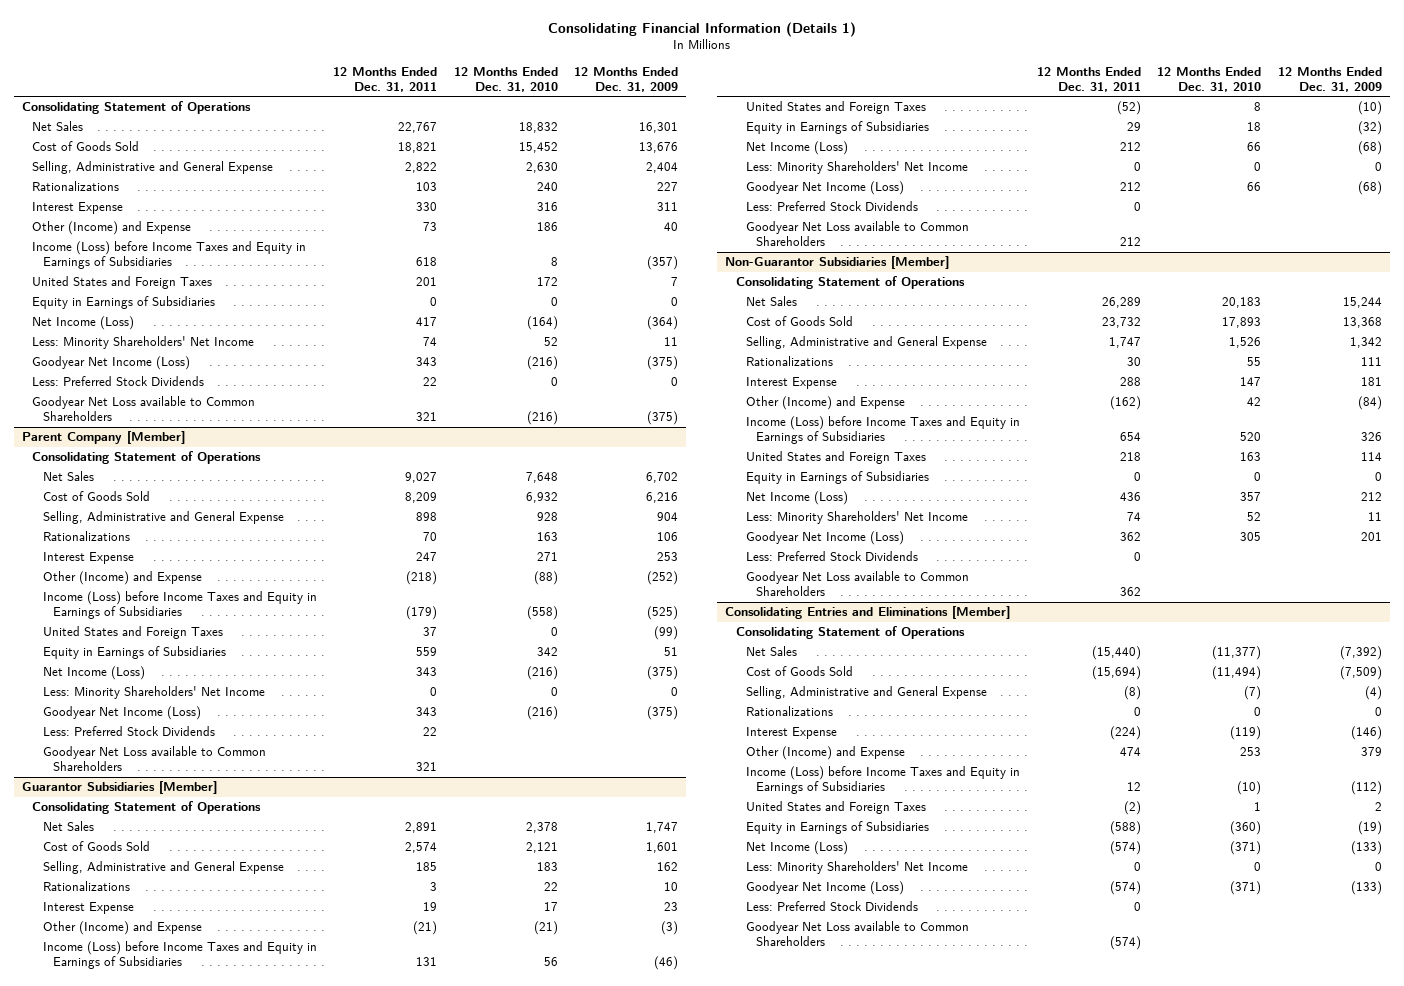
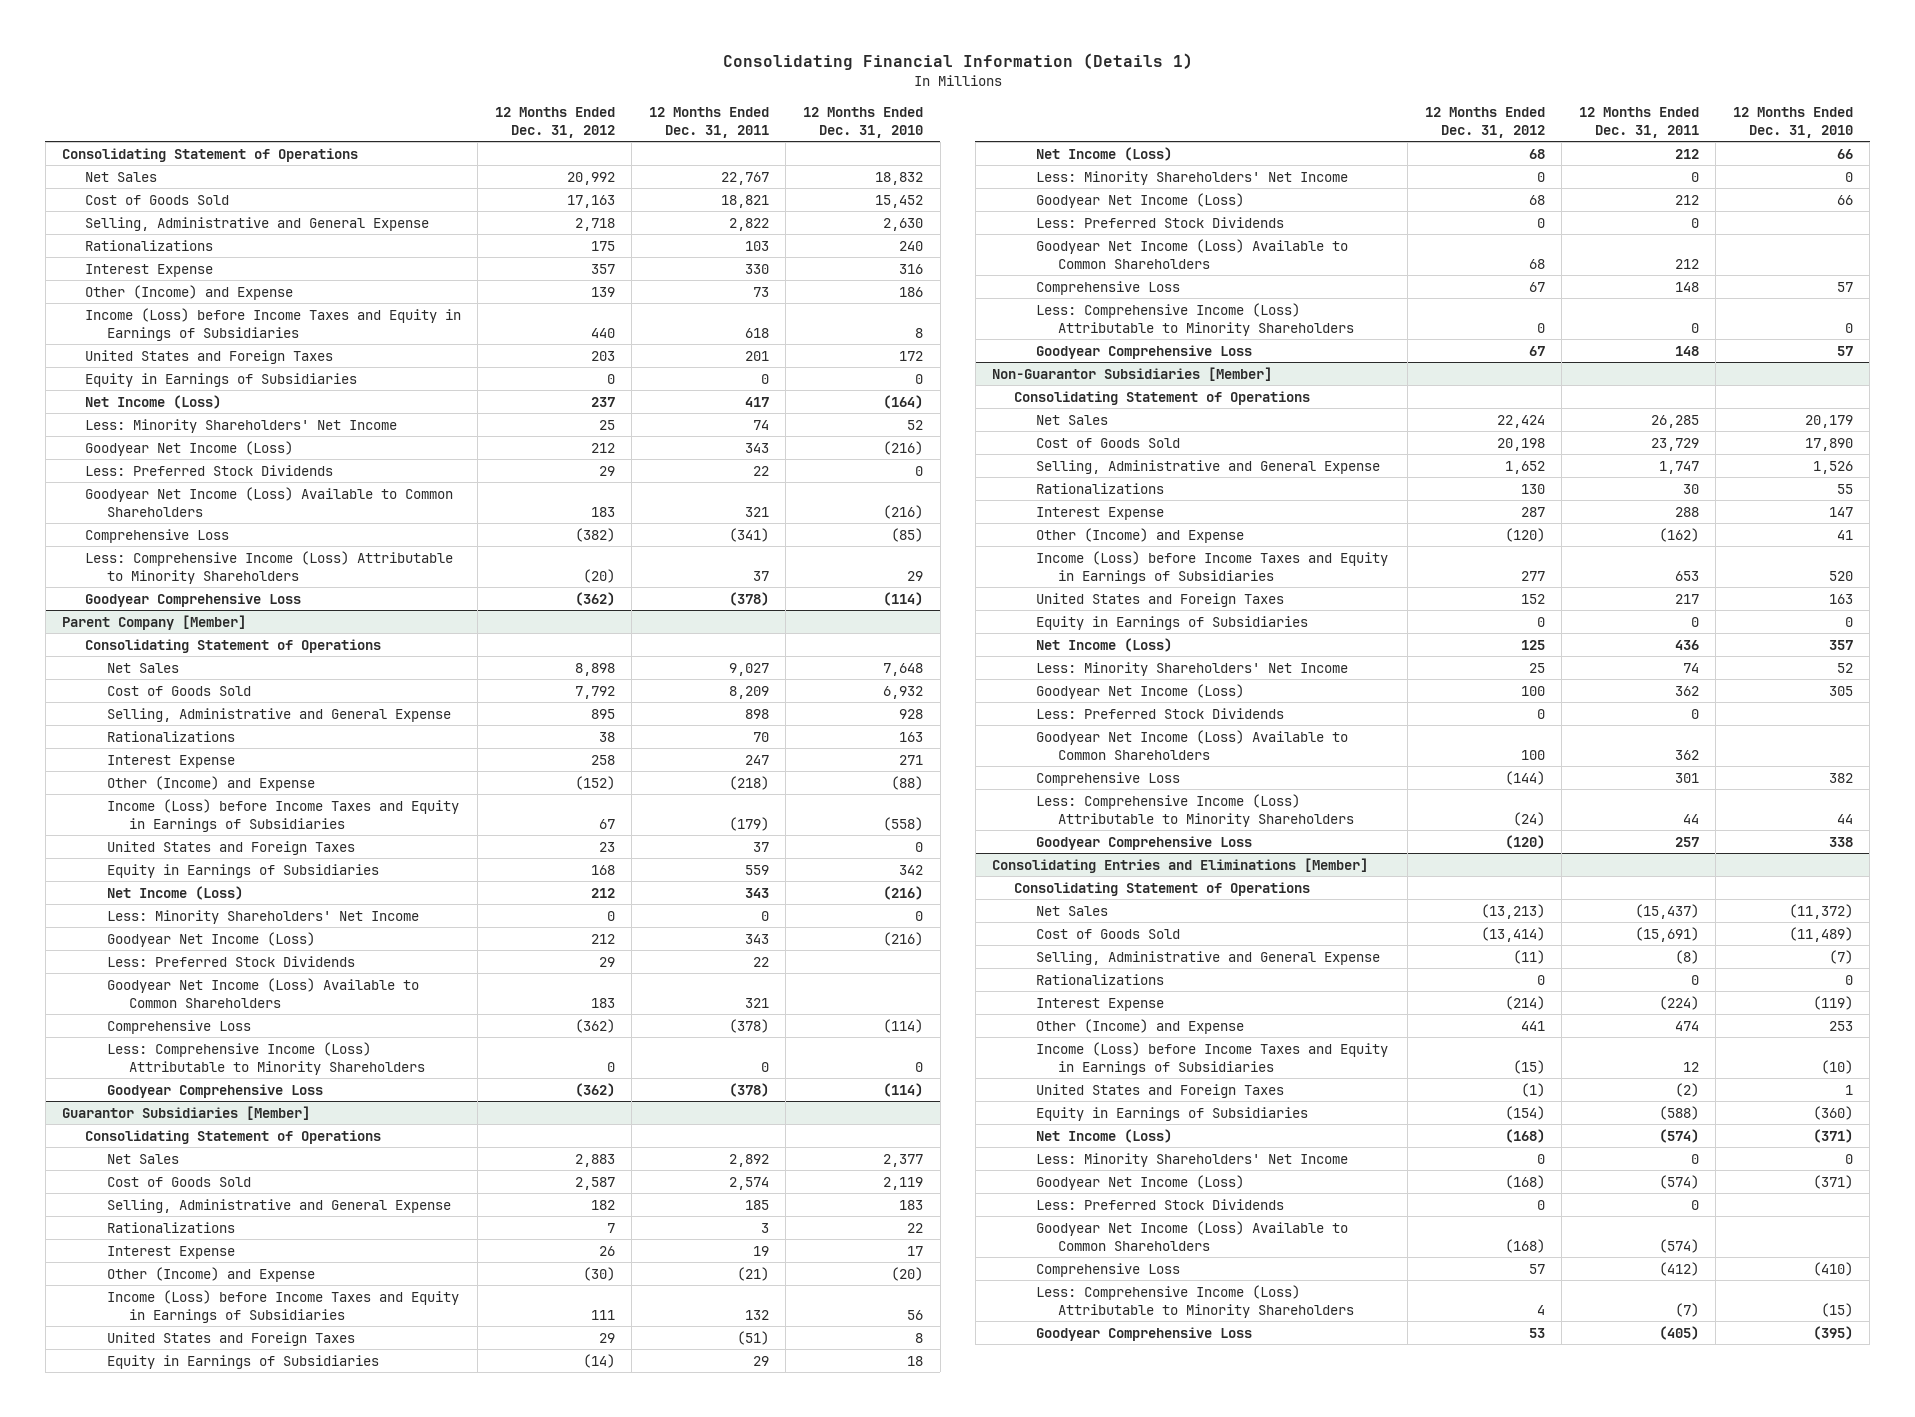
- | 12 Months Ended Dec. 31, 2011 | 12 Months Ended Dec. 31, 2010 | 12 Months Ended Dec. 31, 2009
+ | 12 Months Ended Dec. 31, 2012 | 12 Months Ended Dec. 31, 2011 | 12 Months Ended Dec. 31, 2010
- Goodyear Net Loss available to Common Shareholders | 321 | (216) | (375)
+ Goodyear Net Income (Loss) Available to Common Shareholders | 183 | 321 | (216)
+ Comprehensive Loss | (382) | (341) | (85)
+ Less: Comprehensive Income (Loss) Attributable to Minority Shareholders | (20) | 37 | 29
+ Goodyear Comprehensive Loss | (362) | (378) | (114)
@ Parent Company [Member]
- Goodyear Net Loss available to Common Shareholders | 321 | |
+ Goodyear Net Income (Loss) Available to Common Shareholders | 183 | 321 |
+ Comprehensive Loss | (362) | (378) | (114)
+ Less: Comprehensive Income (Loss) Attributable to Minority Shareholders | 0 | 0 | 0
+ Goodyear Comprehensive Loss | (362) | (378) | (114)
@ Guarantor Subsidiaries [Member]
- Net Sales | 2,891 | 2,378 | 1,747
- Cost of Goods Sold | 2,574 | 2,121 | 1,601
+ Net Sales | 2,883 | 2,892 | 2,377
+ Cost of Goods Sold | 2,587 | 2,574 | 2,119
- Other (Income) and Expense | (21) | (21) | (3)
- Income (Loss) before Income Taxes and Equity in Earnings of Subsidiaries | 131 | 56 | (46)
- United States and Foreign Taxes | (52) | 8 | (10)
+ Other (Income) and Expense | (30) | (21) | (20)
+ Income (Loss) before Income Taxes and Equity in Earnings of Subsidiaries | 111 | 132 | 56
+ United States and Foreign Taxes | 29 | (51) | 8
- Goodyear Net Loss available to Common Shareholders | 212 | |
+ Goodyear Net Income (Loss) Available to Common Shareholders | 68 | 212 |
+ Comprehensive Loss | 67 | 148 | 57
+ Less: Comprehensive Income (Loss) Attributable to Minority Shareholders | 0 | 0 | 0
+ Goodyear Comprehensive Loss | 67 | 148 | 57
@ Non-Guarantor Subsidiaries [Member]
- Net Sales | 26,289 | 20,183 | 15,244
- Cost of Goods Sold | 23,732 | 17,893 | 13,368
+ Net Sales | 22,424 | 26,285 | 20,179
+ Cost of Goods Sold | 20,198 | 23,729 | 17,890
- Other (Income) and Expense | (162) | 42 | (84)
- Income (Loss) before Income Taxes and Equity in Earnings of Subsidiaries | 654 | 520 | 326
- United States and Foreign Taxes | 218 | 163 | 114
+ Other (Income) and Expense | (120) | (162) | 41
+ Income (Loss) before Income Taxes and Equity in Earnings of Subsidiaries | 277 | 653 | 520
+ United States and Foreign Taxes | 152 | 217 | 163
- Goodyear Net Loss available to Common Shareholders | 362 | |
+ Goodyear Net Income (Loss) Available to Common Shareholders | 100 | 362 |
+ Comprehensive Loss | (144) | 301 | 382
+ Less: Comprehensive Income (Loss) Attributable to Minority Shareholders | (24) | 44 | 44
+ Goodyear Comprehensive Loss | (120) | 257 | 338
@ Consolidating Entries and Eliminations [Member]
- Net Sales | (15,440) | (11,377) | (7,392)
- Cost of Goods Sold | (15,694) | (11,494) | (7,509)
+ Net Sales | (13,213) | (15,437) | (11,372)
+ Cost of Goods Sold | (13,414) | (15,691) | (11,489)
- Goodyear Net Loss available to Common Shareholders | (574) | |
+ Goodyear Net Income (Loss) Available to Common Shareholders | (168) | (574) |
+ Comprehensive Loss | 57 | (412) | (410)
+ Less: Comprehensive Income (Loss) Attributable to Minority Shareholders | 4 | (7) | (15)
+ Goodyear Comprehensive Loss | 53 | (405) | (395)

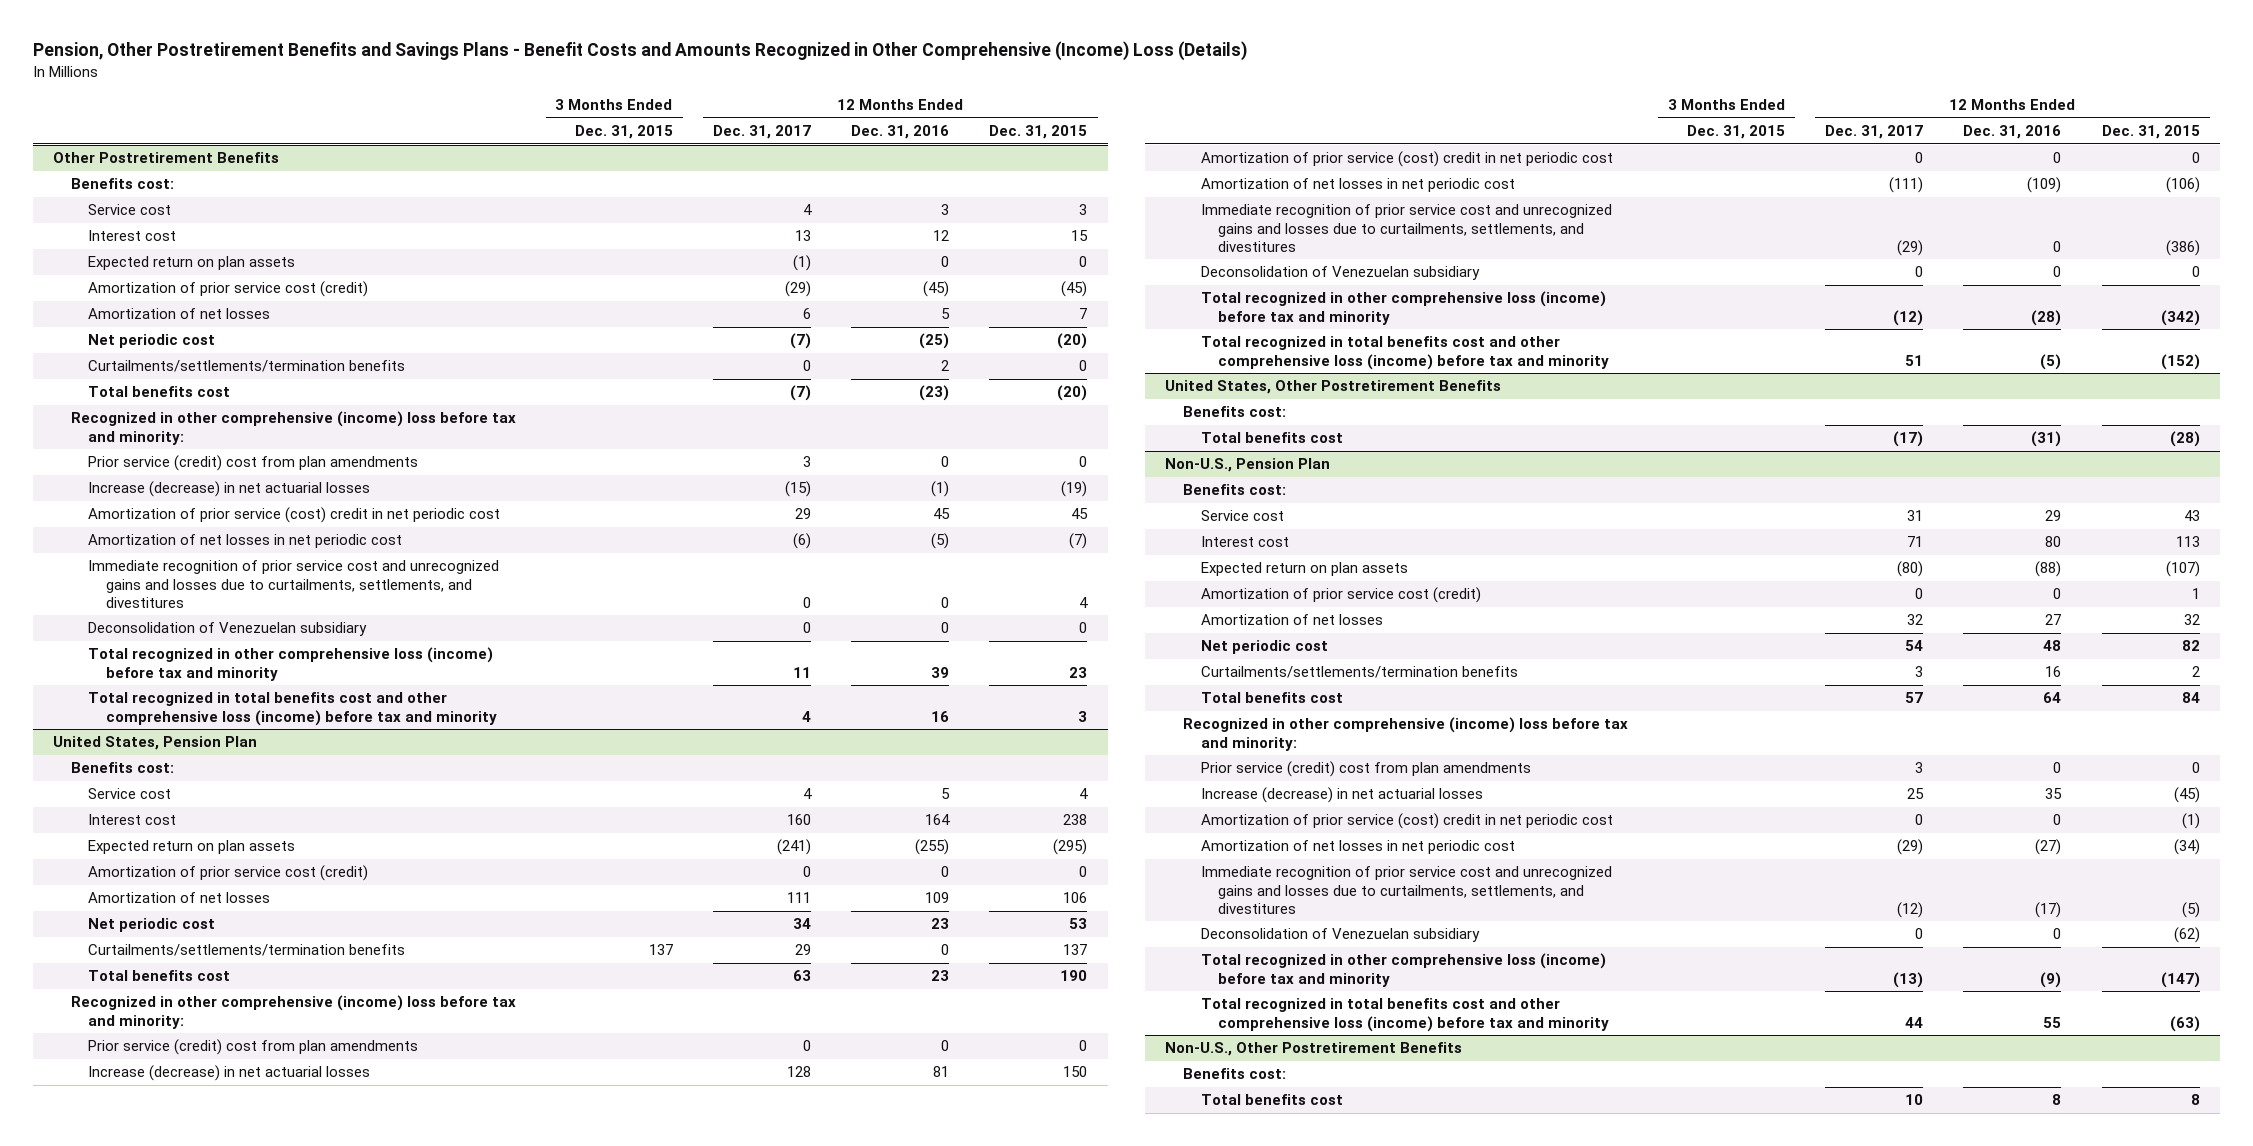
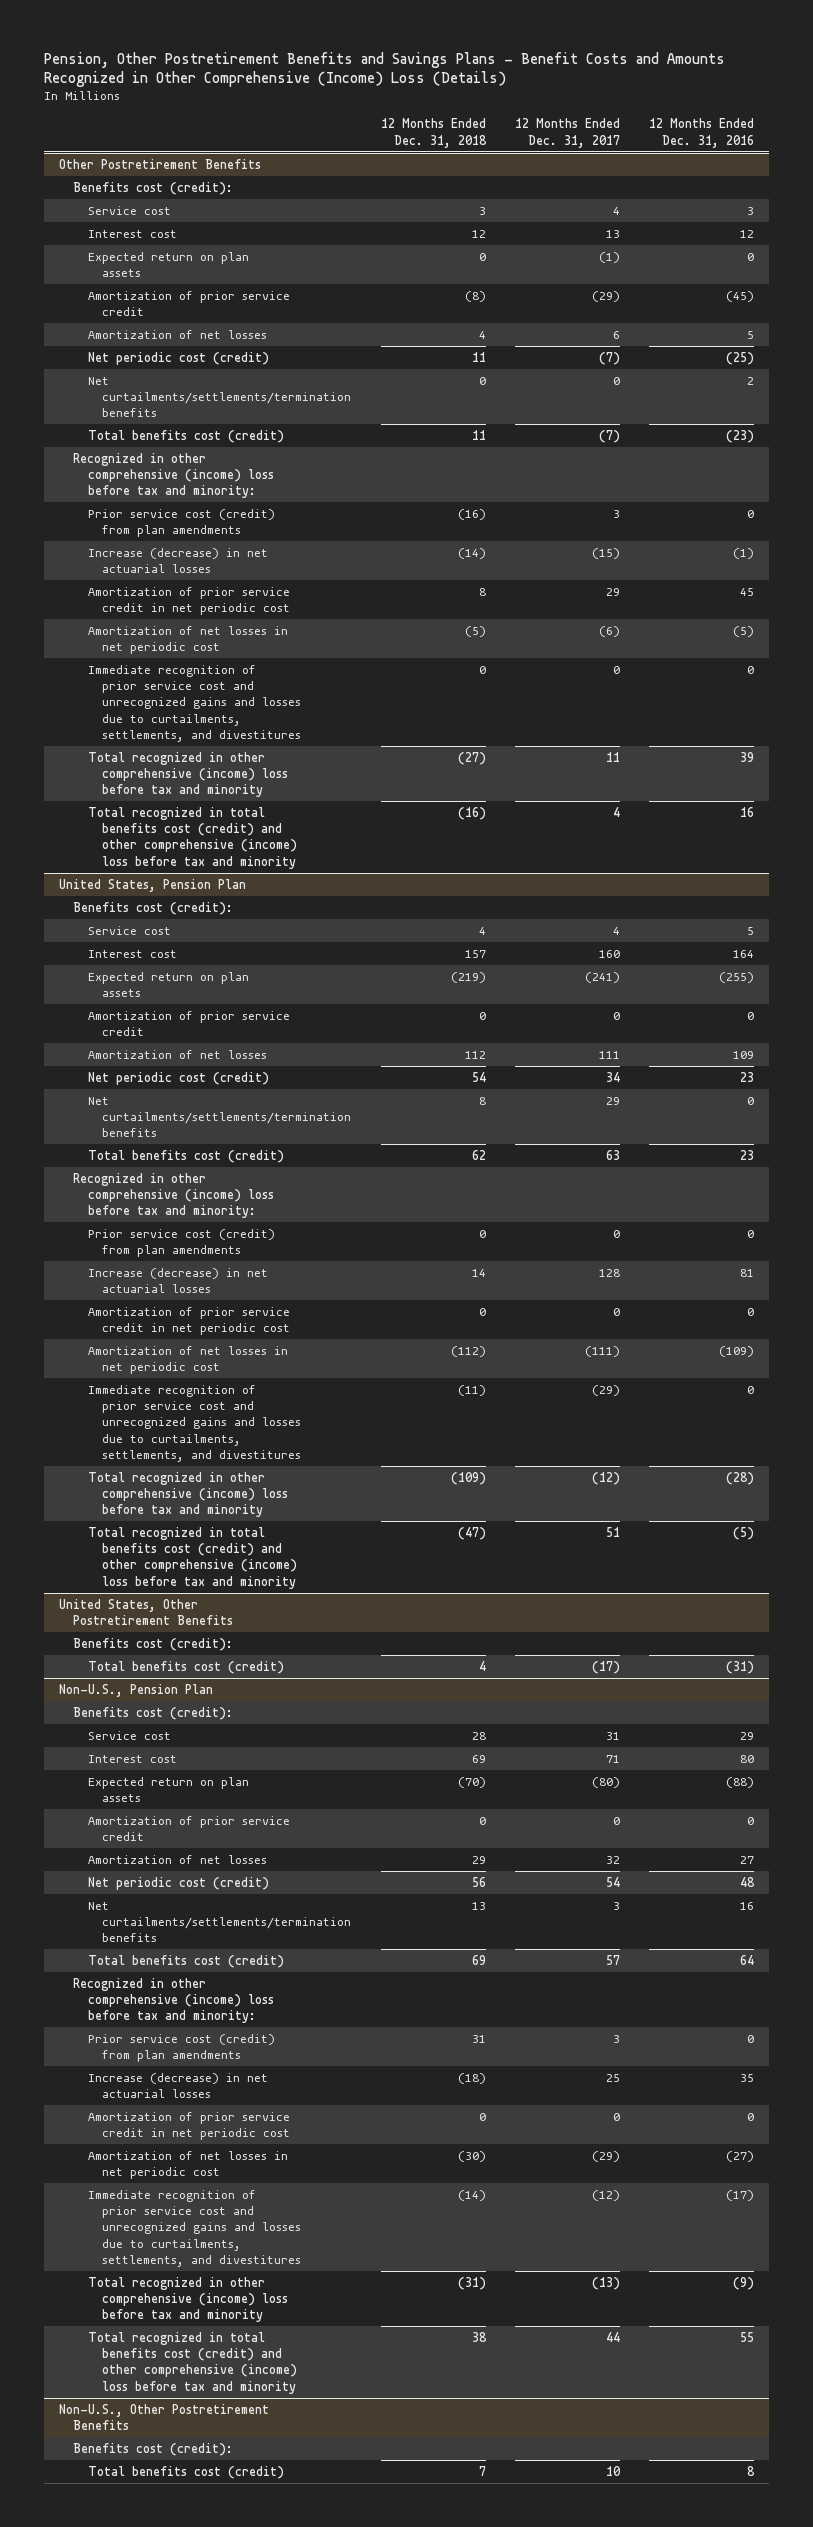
- | 3 Months Ended Dec. 31, 2015 | 12 Months Ended Dec. 31, 2017 | 12 Months Ended Dec. 31, 2016 | 12 Months Ended Dec. 31, 2015
+ | 12 Months Ended Dec. 31, 2018 | 12 Months Ended Dec. 31, 2017 | 12 Months Ended Dec. 31, 2016
@ Other Postretirement Benefits
- Benefits cost:
+ Benefits cost (credit):
- Amortization of prior service cost (credit) | | (29) | (45) | (45)
+ Amortization of prior service credit | (8) | (29) | (45)
- Net periodic cost | | (7) | (25) | (20)
- Curtailments/settlements/termination benefits | | 0 | 2 | 0
- Total benefits cost | | (7) | (23) | (20)
+ Net periodic cost (credit) | 11 | (7) | (25)
+ Net curtailments/settlements/termination benefits | 0 | 0 | 2
+ Total benefits cost (credit) | 11 | (7) | (23)
- Prior service (credit) cost from plan amendments | | 3 | 0 | 0
+ Prior service cost (credit) from plan amendments | (16) | 3 | 0
- Amortization of prior service (cost) credit in net periodic cost | | 29 | 45 | 45
+ Amortization of prior service credit in net periodic cost | 8 | 29 | 45
- Deconsolidation of Venezuelan subsidiary | | 0 | 0 | 0
- Total recognized in other comprehensive loss (income) before tax and minority | | 11 | 39 | 23
- Total recognized in total benefits cost and other comprehensive loss (income) before tax and minority | | 4 | 16 | 3
+ Total recognized in other comprehensive (income) loss before tax and minority | (27) | 11 | 39
+ Total recognized in total benefits cost (credit) and other comprehensive (income) loss before tax and minority | (16) | 4 | 16
@ United States, Pension Plan
- Benefits cost:
+ Benefits cost (credit):
- Amortization of prior service cost (credit) | | 0 | 0 | 0
+ Amortization of prior service credit | 0 | 0 | 0
- Net periodic cost | | 34 | 23 | 53
- Curtailments/settlements/termination benefits | 137 | 29 | 0 | 137
- Total benefits cost | | 63 | 23 | 190
+ Net periodic cost (credit) | 54 | 34 | 23
+ Net curtailments/settlements/termination benefits | 8 | 29 | 0
+ Total benefits cost (credit) | 62 | 63 | 23
- Prior service (credit) cost from plan amendments | | 0 | 0 | 0
+ Prior service cost (credit) from plan amendments | 0 | 0 | 0
- Amortization of prior service (cost) credit in net periodic cost | | 0 | 0 | 0
+ Amortization of prior service credit in net periodic cost | 0 | 0 | 0
- Deconsolidation of Venezuelan subsidiary | | 0 | 0 | 0
- Total recognized in other comprehensive loss (income) before tax and minority | | (12) | (28) | (342)
- Total recognized in total benefits cost and other comprehensive loss (income) before tax and minority | | 51 | (5) | (152)
+ Total recognized in other comprehensive (income) loss before tax and minority | (109) | (12) | (28)
+ Total recognized in total benefits cost (credit) and other comprehensive (income) loss before tax and minority | (47) | 51 | (5)
@ United States, Other Postretirement Benefits
- Benefits cost:
- Total benefits cost | | (17) | (31) | (28)
+ Benefits cost (credit):
+ Total benefits cost (credit) | 4 | (17) | (31)
@ Non-U.S., Pension Plan
- Benefits cost:
+ Benefits cost (credit):
- Amortization of prior service cost (credit) | | 0 | 0 | 1
+ Amortization of prior service credit | 0 | 0 | 0
- Net periodic cost | | 54 | 48 | 82
- Curtailments/settlements/termination benefits | | 3 | 16 | 2
- Total benefits cost | | 57 | 64 | 84
+ Net periodic cost (credit) | 56 | 54 | 48
+ Net curtailments/settlements/termination benefits | 13 | 3 | 16
+ Total benefits cost (credit) | 69 | 57 | 64
- Prior service (credit) cost from plan amendments | | 3 | 0 | 0
+ Prior service cost (credit) from plan amendments | 31 | 3 | 0
- Amortization of prior service (cost) credit in net periodic cost | | 0 | 0 | (1)
+ Amortization of prior service credit in net periodic cost | 0 | 0 | 0
- Deconsolidation of Venezuelan subsidiary | | 0 | 0 | (62)
- Total recognized in other comprehensive loss (income) before tax and minority | | (13) | (9) | (147)
- Total recognized in total benefits cost and other comprehensive loss (income) before tax and minority | | 44 | 55 | (63)
+ Total recognized in other comprehensive (income) loss before tax and minority | (31) | (13) | (9)
+ Total recognized in total benefits cost (credit) and other comprehensive (income) loss before tax and minority | 38 | 44 | 55
@ Non-U.S., Other Postretirement Benefits
- Benefits cost:
- Total benefits cost | | 10 | 8 | 8
+ Benefits cost (credit):
+ Total benefits cost (credit) | 7 | 10 | 8

